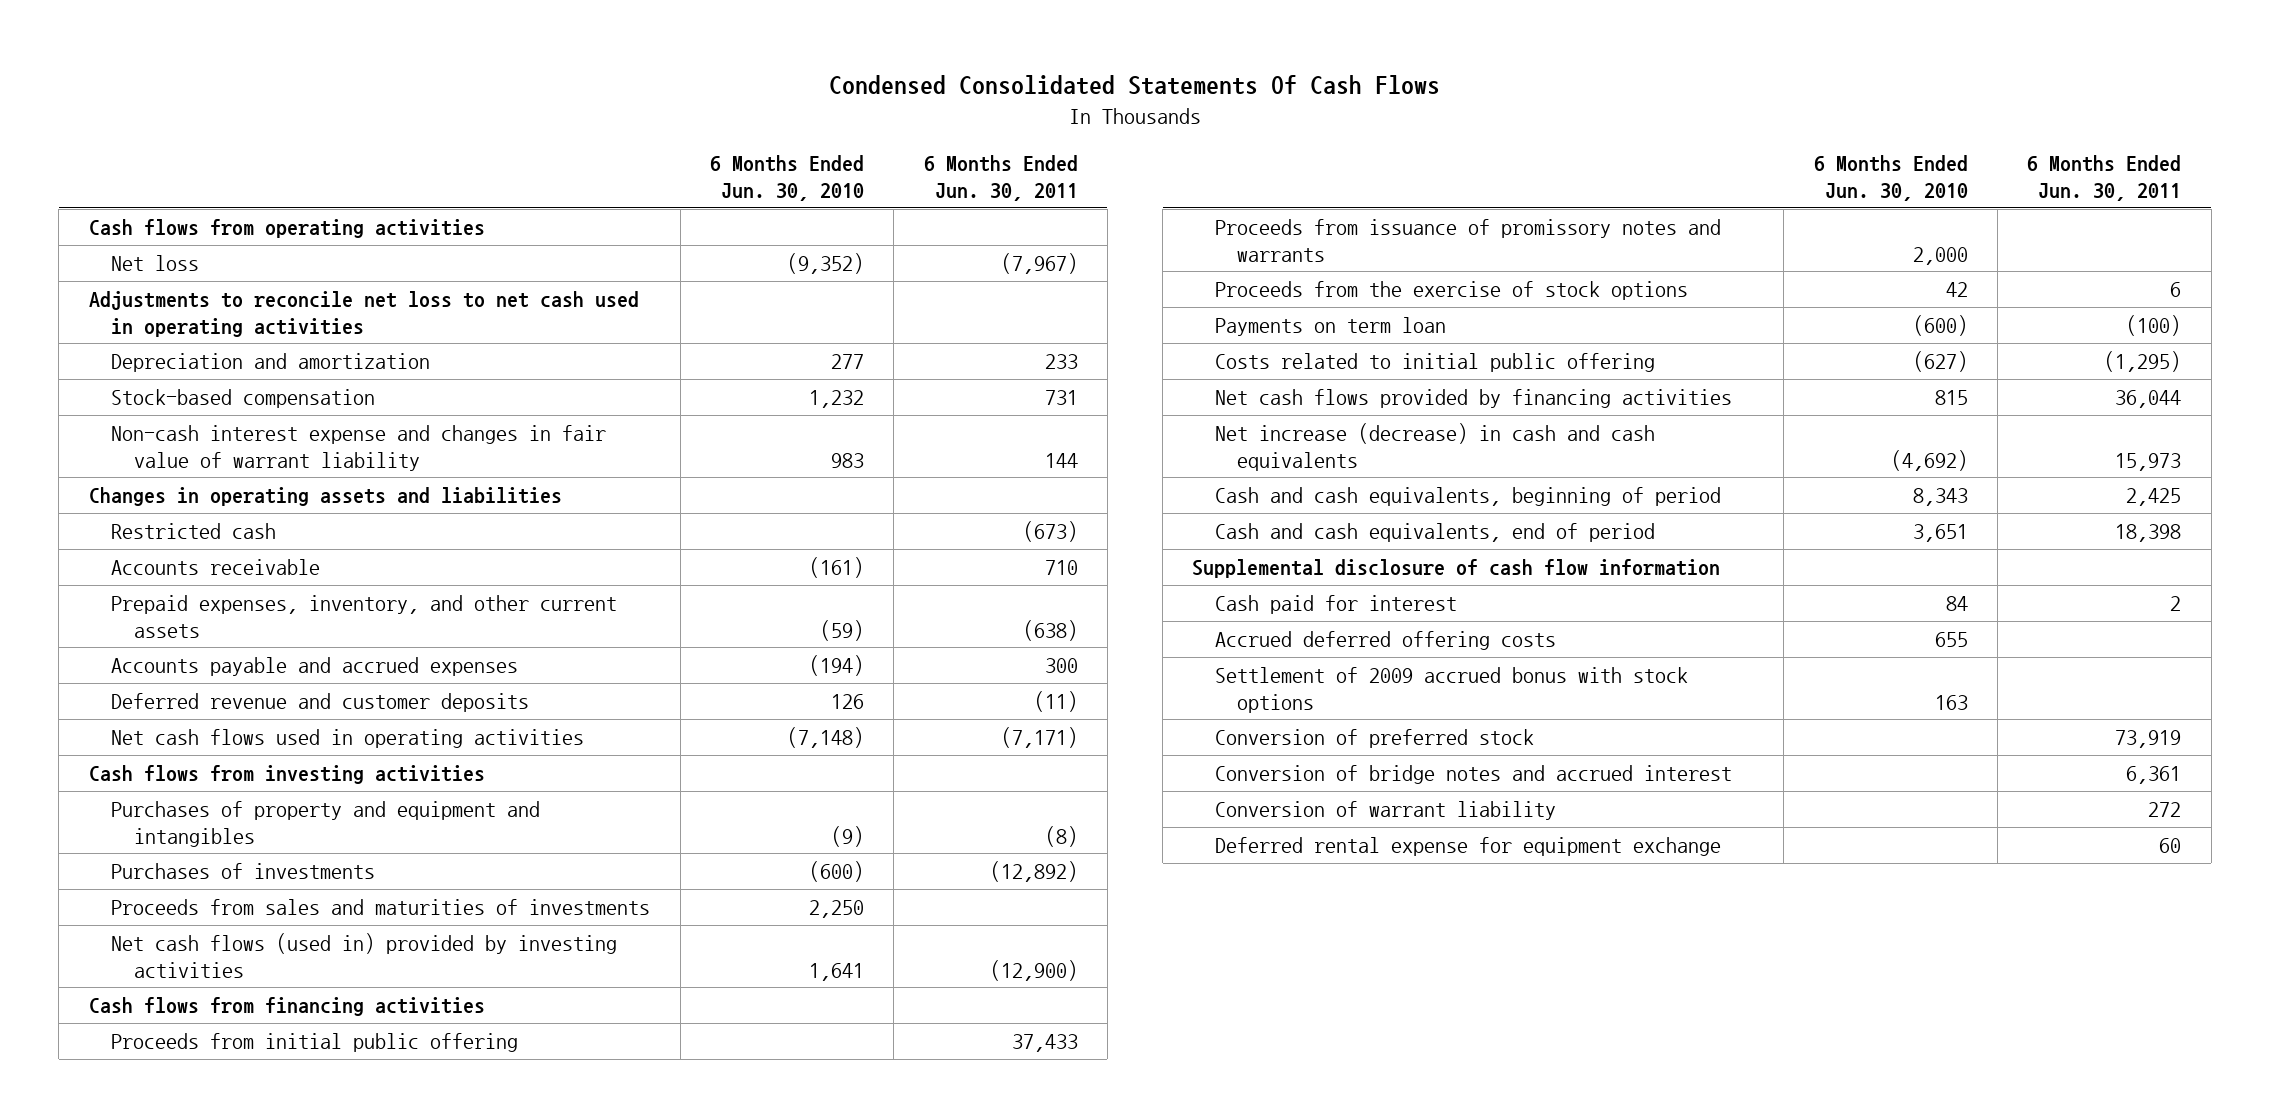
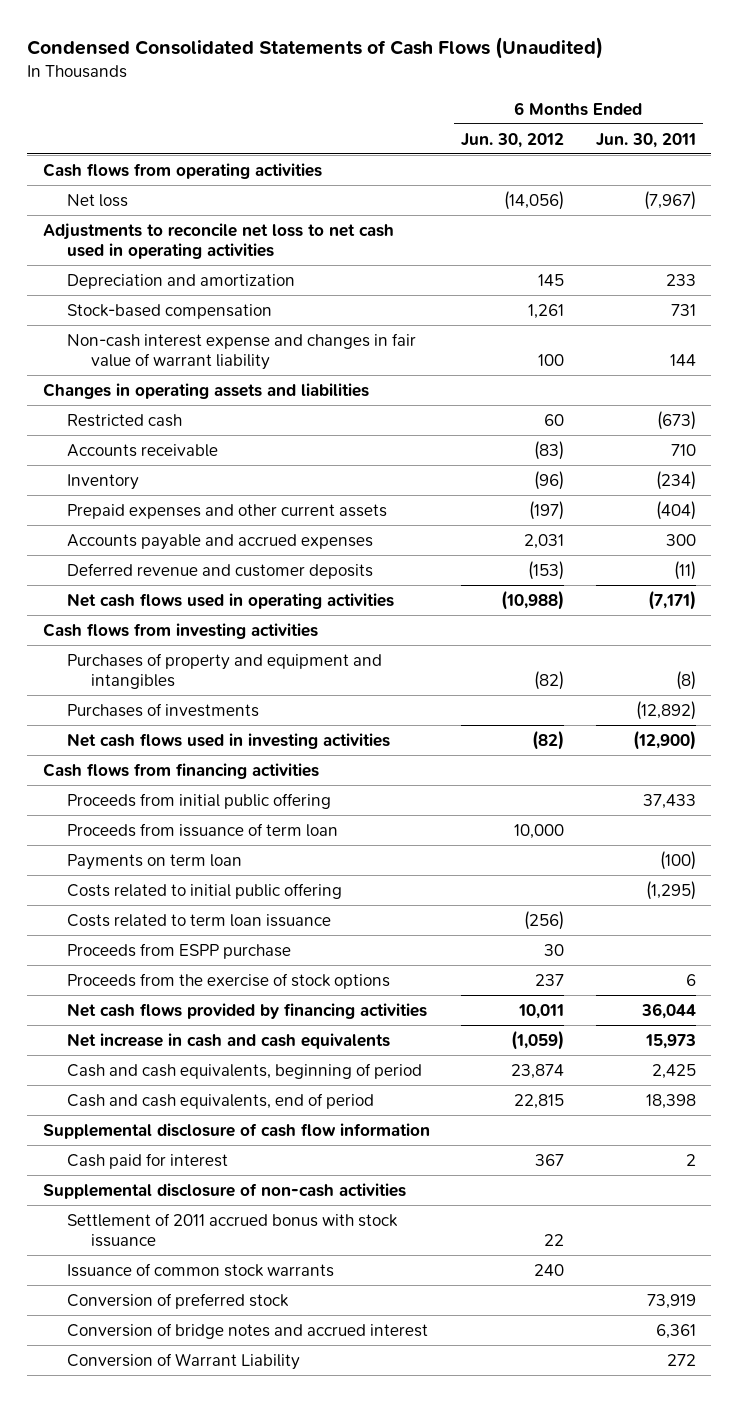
- Condensed Consolidated Statements Of Cash Flows
+ Condensed Consolidated Statements of Cash Flows (Unaudited)
- | 6 Months Ended Jun. 30, 2010 | 6 Months Ended Jun. 30, 2011
+ | 6 Months Ended Jun. 30, 2012 | 6 Months Ended Jun. 30, 2011
- Prepaid expenses, inventory, and other current assets | (59) | (638)
+ Inventory | (96) | (234)
+ Prepaid expenses and other current assets | (197) | (404)
- Proceeds from sales and maturities of investments | 2,250 |
- Net cash flows (used in) provided by investing activities | 1,641 | (12,900)
+ Net cash flows used in investing activities | (82) | (12,900)
- Proceeds from issuance of promissory notes and warrants | 2,000 |
+ Proceeds from issuance of term loan | 10,000 |
+ Costs related to term loan issuance | (256) |
+ Proceeds from ESPP purchase | 30 |
moved down: Proceeds from the exercise of stock options | 237 | 6
- Net increase (decrease) in cash and cash equivalents | (4,692) | 15,973
+ Net increase in cash and cash equivalents | (1,059) | 15,973
- Accrued deferred offering costs | 655 |
- Settlement of 2009 accrued bonus with stock options | 163 |
+ Supplemental disclosure of non-cash activities
+ Settlement of 2011 accrued bonus with stock issuance | 22 |
+ Issuance of common stock warrants | 240 |
- Conversion of warrant liability | | 272
- Deferred rental expense for equipment exchange | | 60
+ Conversion of Warrant Liability | | 272

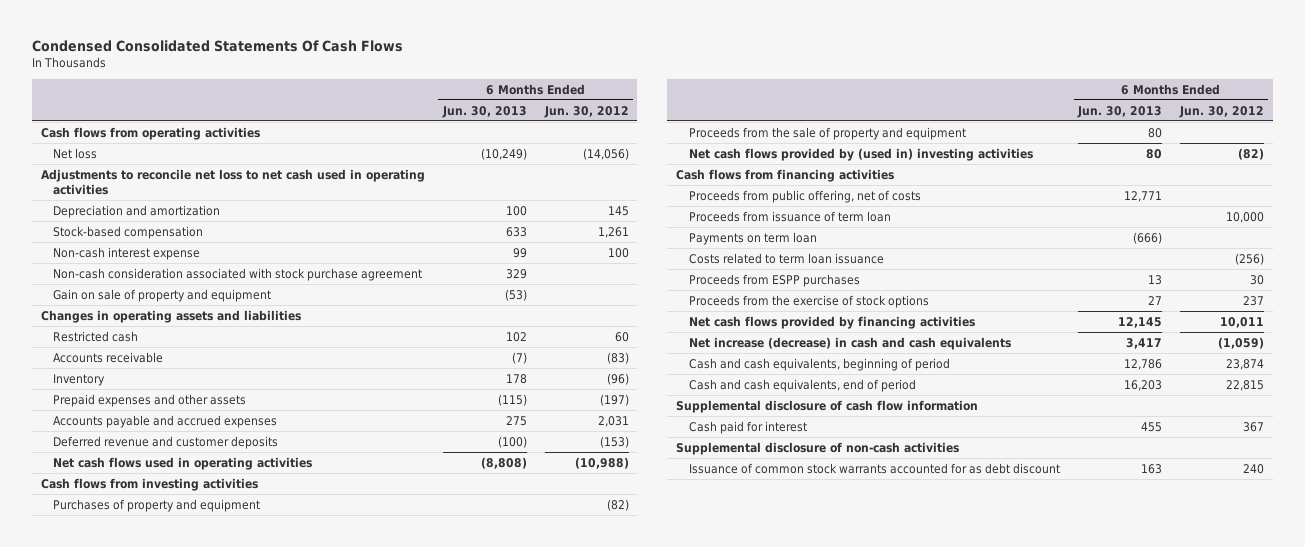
- Condensed Consolidated Statements of Cash Flows (Unaudited)
+ Condensed Consolidated Statements Of Cash Flows
- | 6 Months Ended Jun. 30, 2012 | 6 Months Ended Jun. 30, 2011
+ | 6 Months Ended Jun. 30, 2013 | 6 Months Ended Jun. 30, 2012
- Non-cash interest expense and changes in fair value of warrant liability | 100 | 144
+ Non-cash interest expense | 99 | 100
+ Non-cash consideration associated with stock purchase agreement | 329 |
+ Gain on sale of property and equipment | (53) |
- Prepaid expenses and other current assets | (197) | (404)
+ Prepaid expenses and other assets | (115) | (197)
- Purchases of property and equipment and intangibles | (82) | (8)
- Purchases of investments | | (12,892)
- Net cash flows used in investing activities | (82) | (12,900)
+ Purchases of property and equipment | | (82)
+ Proceeds from the sale of property and equipment | 80 |
+ Net cash flows provided by (used in) investing activities | 80 | (82)
- Proceeds from initial public offering | | 37,433
+ Proceeds from public offering, net of costs | 12,771 |
- Costs related to initial public offering | | (1,295)
- Proceeds from ESPP purchase | 30 |
+ Proceeds from ESPP purchases | 13 | 30
- Net increase in cash and cash equivalents | (1,059) | 15,973
+ Net increase (decrease) in cash and cash equivalents | 3,417 | (1,059)
- Settlement of 2011 accrued bonus with stock issuance | 22 |
- Issuance of common stock warrants | 240 |
- Conversion of preferred stock | | 73,919
- Conversion of bridge notes and accrued interest | | 6,361
- Conversion of Warrant Liability | | 272
+ Issuance of common stock warrants accounted for as debt discount | 163 | 240

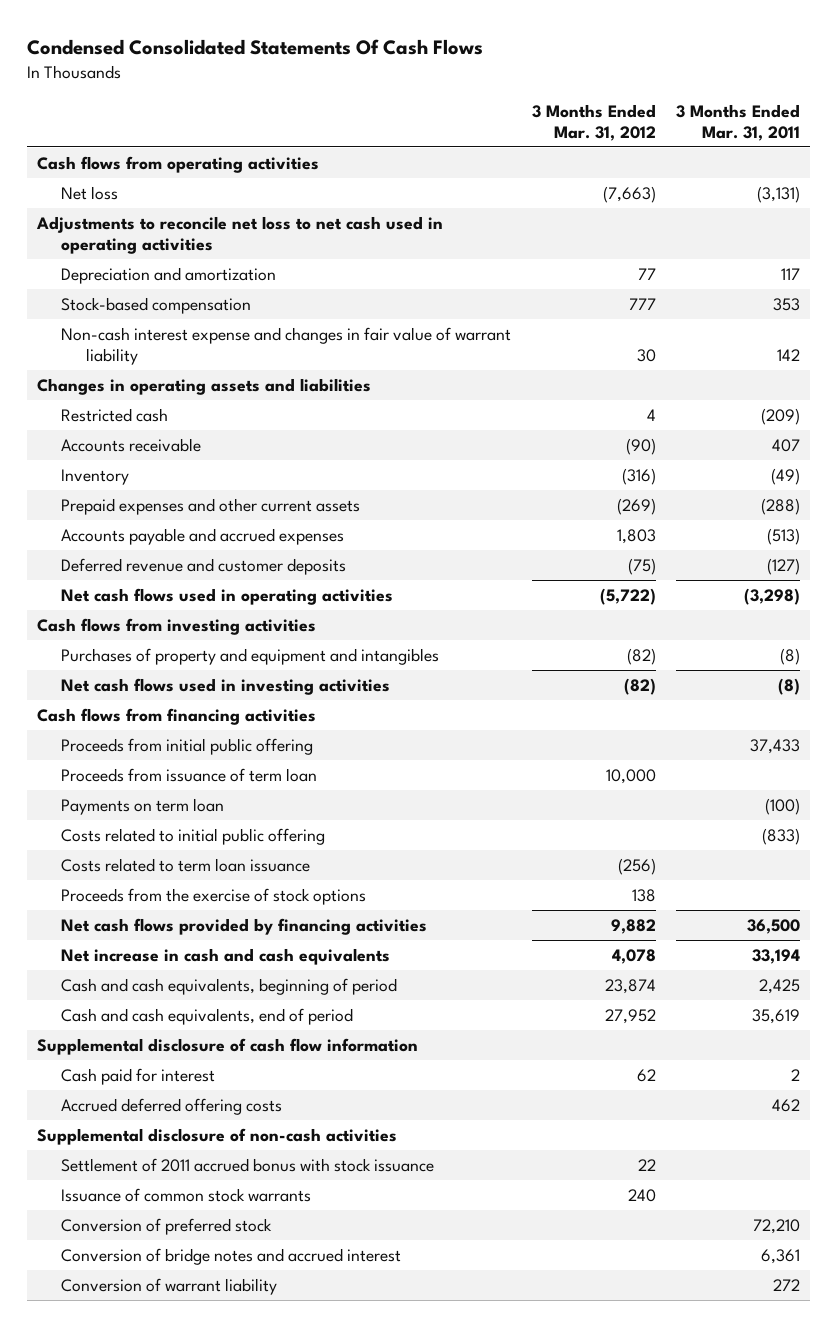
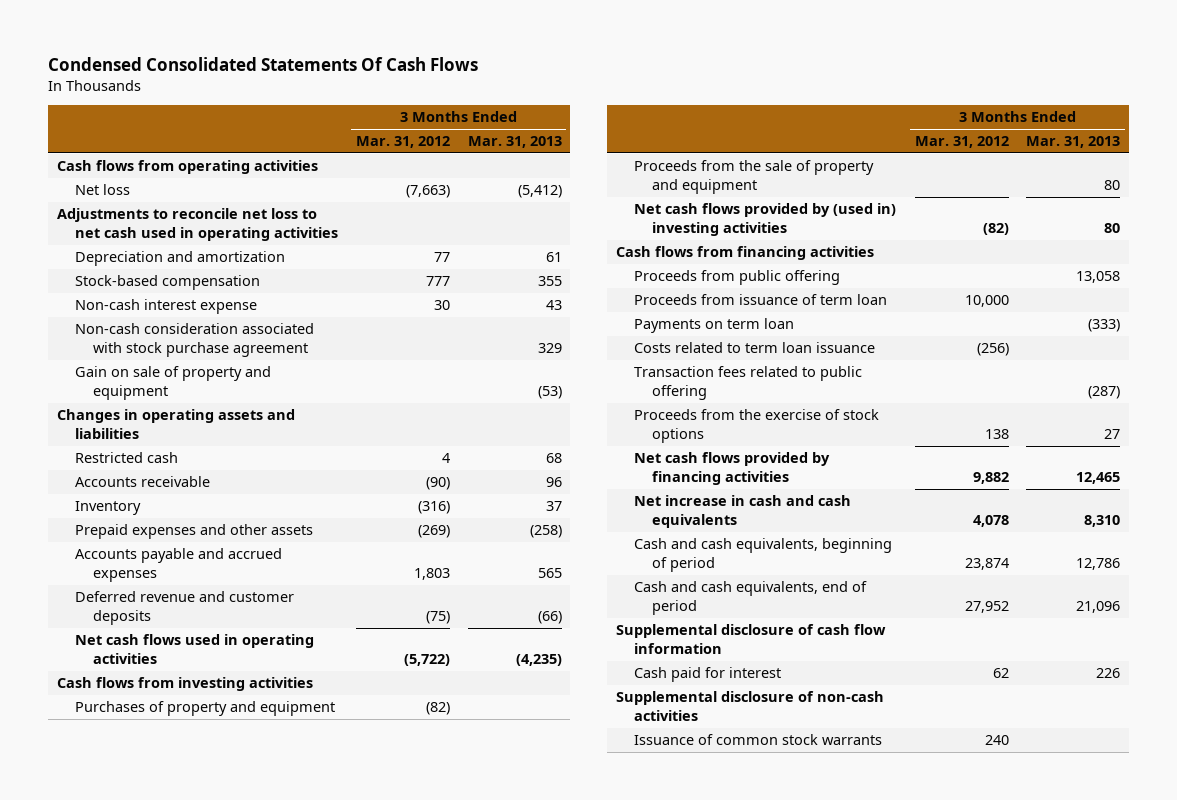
- | 3 Months Ended Mar. 31, 2012 | 3 Months Ended Mar. 31, 2011
+ | 3 Months Ended Mar. 31, 2012 | 3 Months Ended Mar. 31, 2013
- Non-cash interest expense and changes in fair value of warrant liability | 30 | 142
+ Non-cash interest expense | 30 | 43
+ Non-cash consideration associated with stock purchase agreement | | 329
+ Gain on sale of property and equipment | | (53)
- Prepaid expenses and other current assets | (269) | (288)
+ Prepaid expenses and other assets | (269) | (258)
- Purchases of property and equipment and intangibles | (82) | (8)
- Net cash flows used in investing activities | (82) | (8)
+ Purchases of property and equipment | (82) |
+ Proceeds from the sale of property and equipment | | 80
+ Net cash flows provided by (used in) investing activities | (82) | 80
- Proceeds from initial public offering | | 37,433
+ Proceeds from public offering | | 13,058
- Costs related to initial public offering | | (833)
+ Transaction fees related to public offering | | (287)
- Accrued deferred offering costs | | 462
- Settlement of 2011 accrued bonus with stock issuance | 22 |
- Conversion of preferred stock | | 72,210
- Conversion of bridge notes and accrued interest | | 6,361
- Conversion of warrant liability | | 272

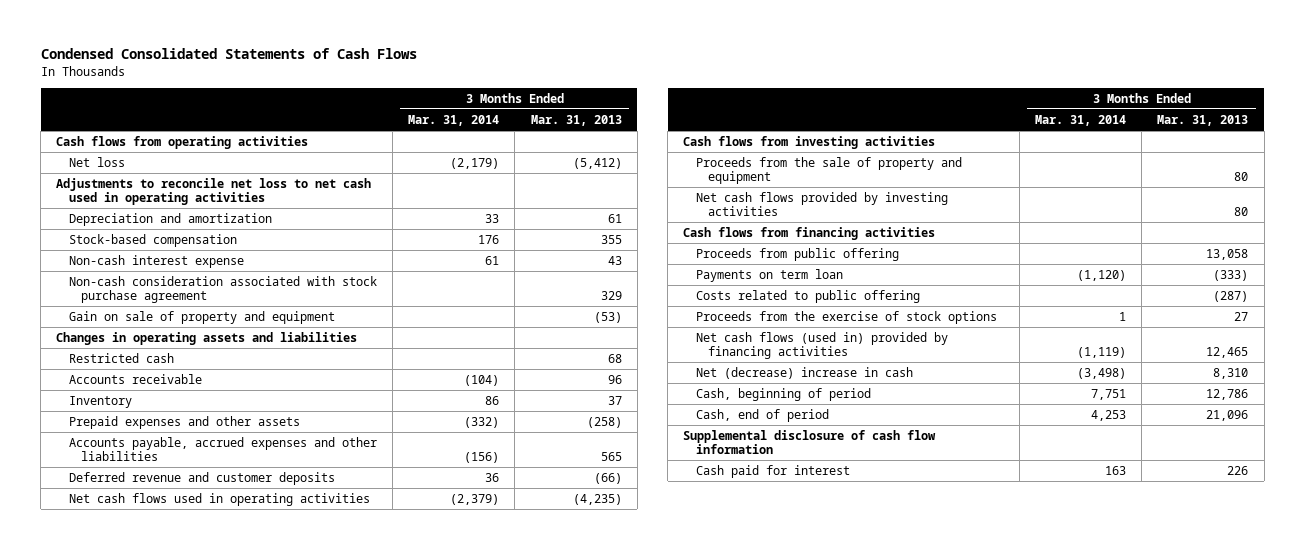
- Condensed Consolidated Statements Of Cash Flows
+ Condensed Consolidated Statements of Cash Flows
- | 3 Months Ended Mar. 31, 2012 | 3 Months Ended Mar. 31, 2013
+ | 3 Months Ended Mar. 31, 2014 | 3 Months Ended Mar. 31, 2013
- Accounts payable and accrued expenses | 1,803 | 565
+ Accounts payable, accrued expenses and other liabilities | (156) | 565
- Purchases of property and equipment | (82) |
- Net cash flows provided by (used in) investing activities | (82) | 80
+ Net cash flows provided by investing activities | | 80
- Proceeds from issuance of term loan | 10,000 |
- Costs related to term loan issuance | (256) |
- Transaction fees related to public offering | | (287)
+ Costs related to public offering | | (287)
- Net cash flows provided by financing activities | 9,882 | 12,465
- Net increase in cash and cash equivalents | 4,078 | 8,310
- Cash and cash equivalents, beginning of period | 23,874 | 12,786
- Cash and cash equivalents, end of period | 27,952 | 21,096
+ Net cash flows (used in) provided by financing activities | (1,119) | 12,465
+ Net (decrease) increase in cash | (3,498) | 8,310
+ Cash, beginning of period | 7,751 | 12,786
+ Cash, end of period | 4,253 | 21,096
- Supplemental disclosure of non-cash activities
- Issuance of common stock warrants | 240 |

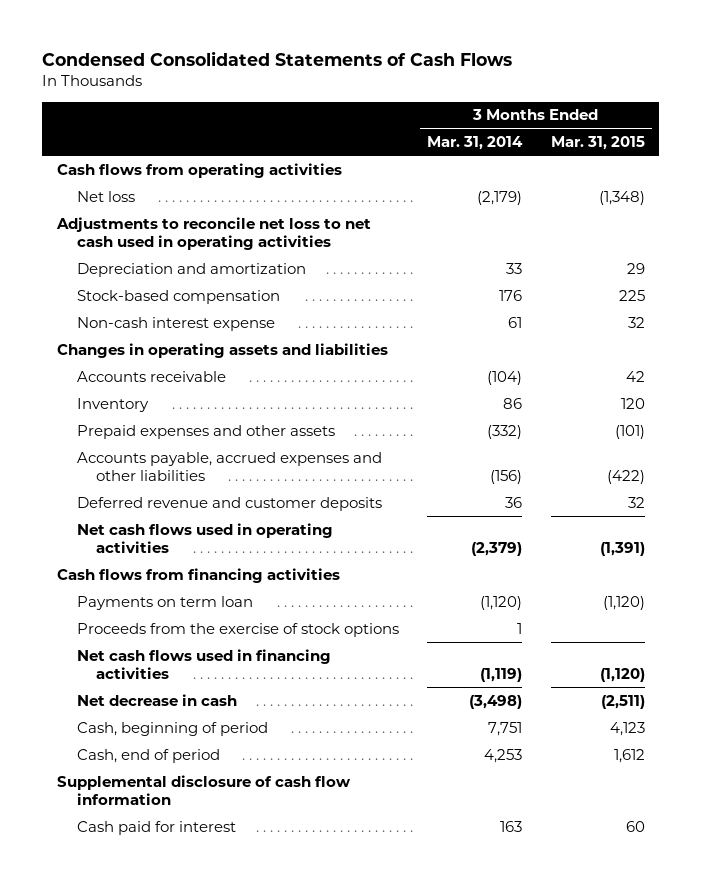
- | 3 Months Ended Mar. 31, 2014 | 3 Months Ended Mar. 31, 2013
+ | 3 Months Ended Mar. 31, 2014 | 3 Months Ended Mar. 31, 2015
- Non-cash consideration associated with stock purchase agreement | | 329
- Gain on sale of property and equipment | | (53)
- Restricted cash | | 68
- Cash flows from investing activities
- Proceeds from the sale of property and equipment | | 80
- Net cash flows provided by investing activities | | 80
- Proceeds from public offering | | 13,058
- Costs related to public offering | | (287)
- Net cash flows (used in) provided by financing activities | (1,119) | 12,465
- Net (decrease) increase in cash | (3,498) | 8,310
+ Net cash flows used in financing activities | (1,119) | (1,120)
+ Net decrease in cash | (3,498) | (2,511)

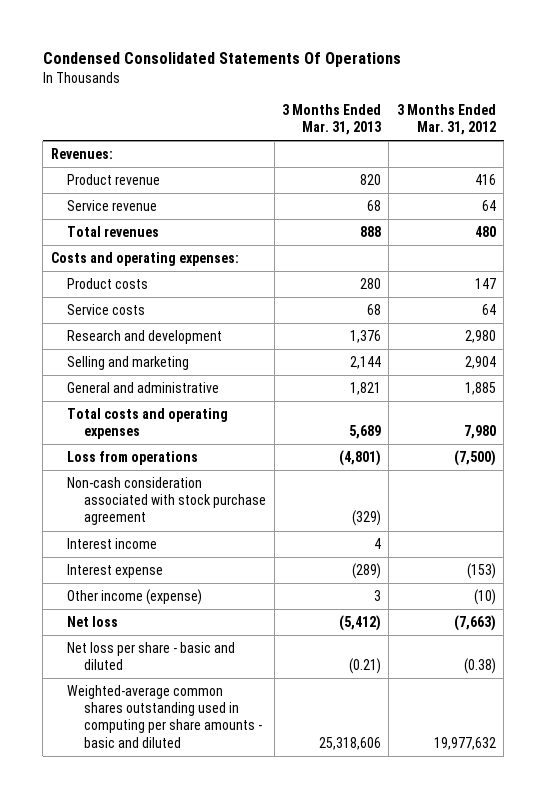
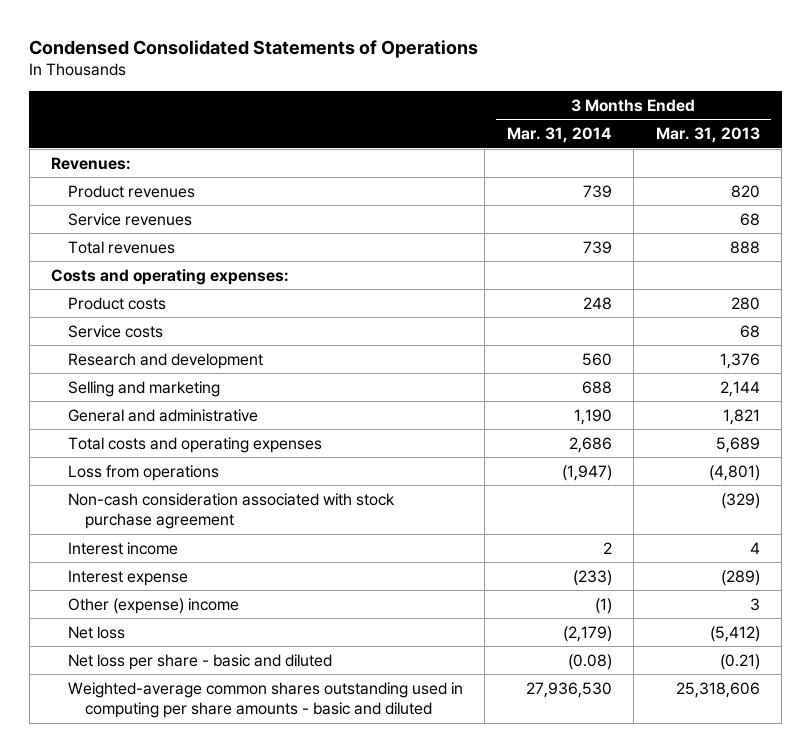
- Condensed Consolidated Statements Of Operations
+ Condensed Consolidated Statements of Operations
- | 3 Months Ended Mar. 31, 2013 | 3 Months Ended Mar. 31, 2012
+ | 3 Months Ended Mar. 31, 2014 | 3 Months Ended Mar. 31, 2013
- Product revenue | 820 | 416
- Service revenue | 68 | 64
+ Product revenues | 739 | 820
+ Service revenues | | 68
- Other income (expense) | 3 | (10)
+ Other (expense) income | (1) | 3

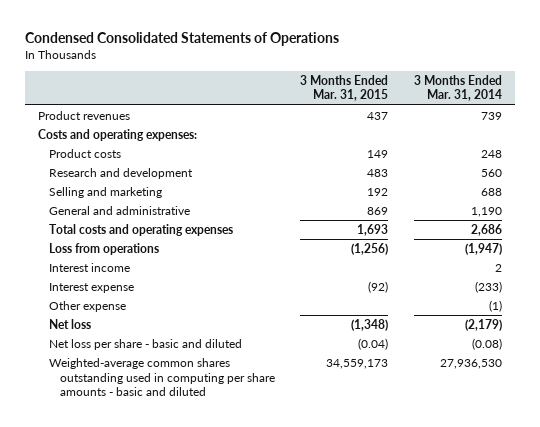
- | 3 Months Ended Mar. 31, 2014 | 3 Months Ended Mar. 31, 2013
+ | 3 Months Ended Mar. 31, 2015 | 3 Months Ended Mar. 31, 2014
- Revenues:
- Service revenues | | 68
- Total revenues | 739 | 888
- Service costs | | 68
- Non-cash consideration associated with stock purchase agreement | | (329)
- Other (expense) income | (1) | 3
+ Other expense | | (1)

